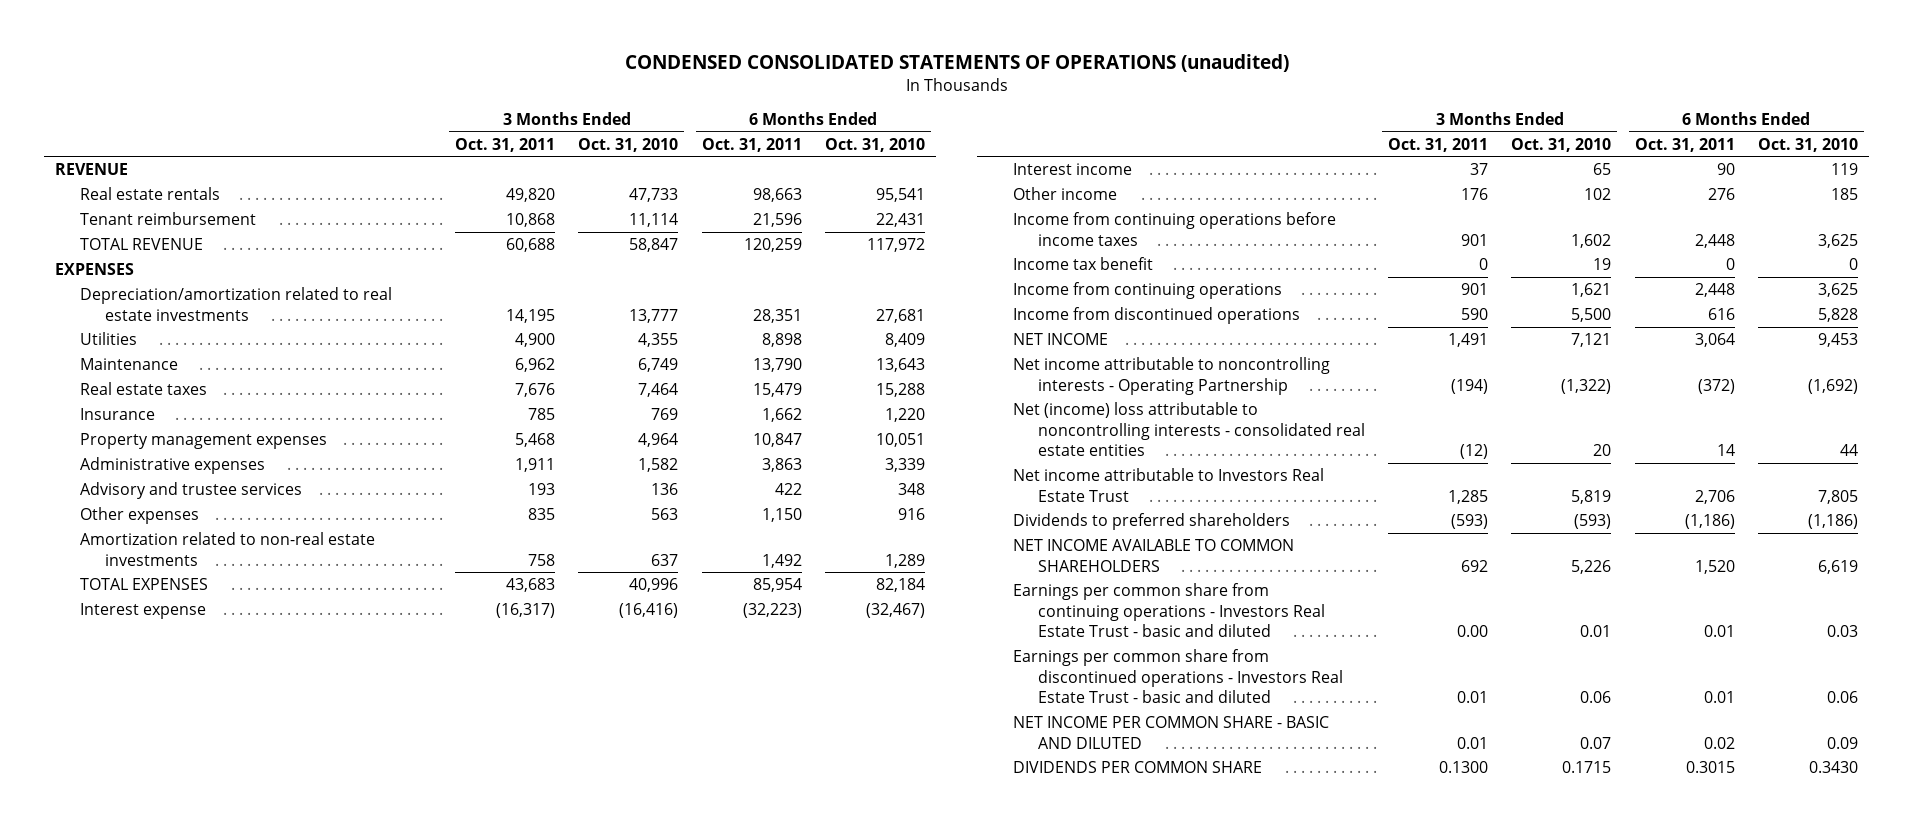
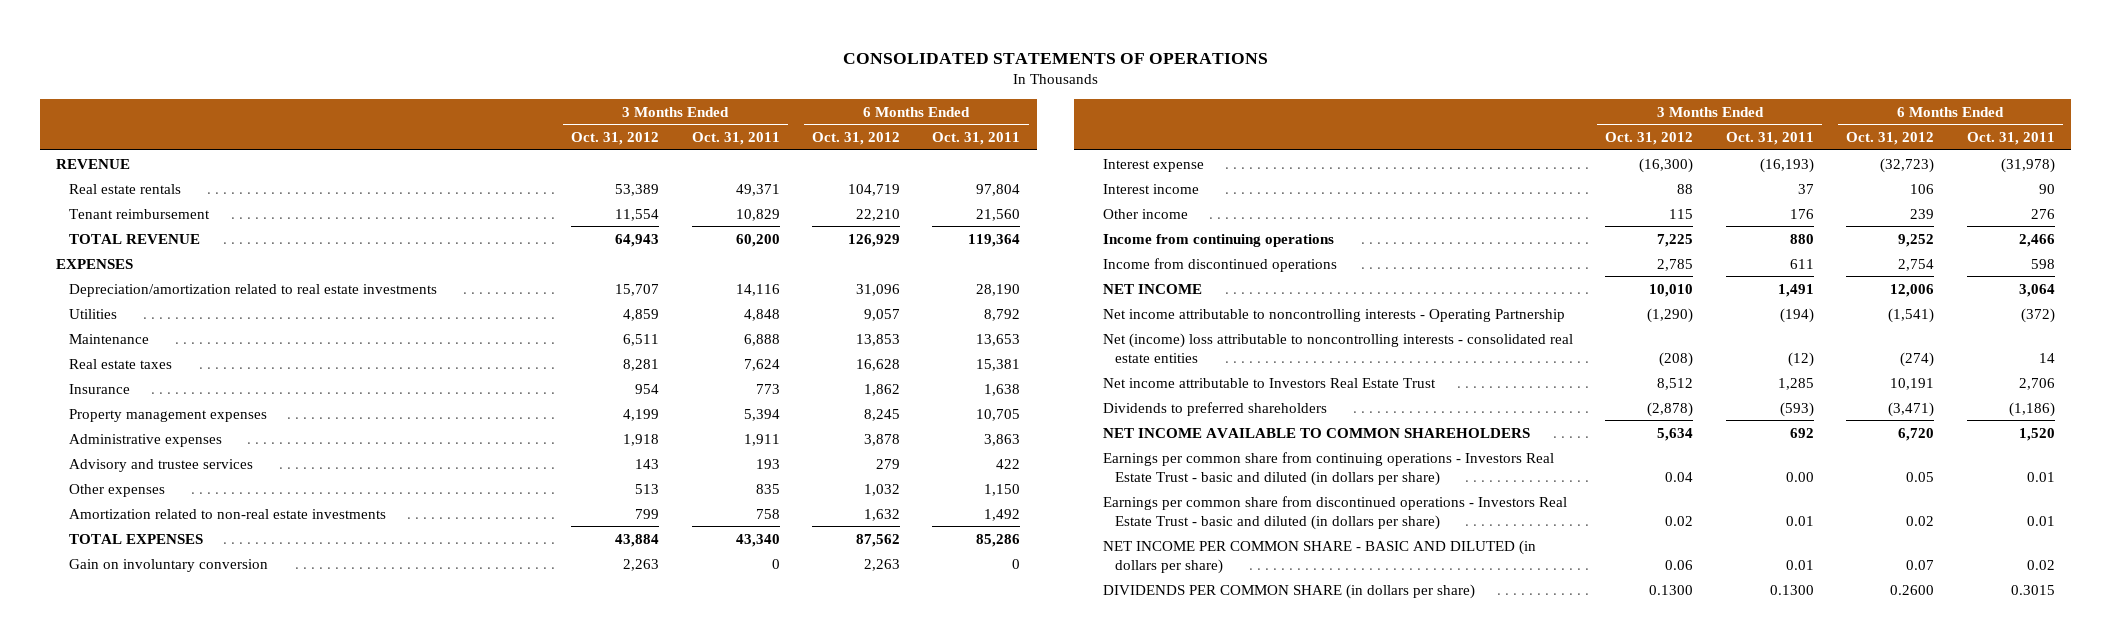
- CONDENSED CONSOLIDATED STATEMENTS OF OPERATIONS (unaudited)
+ CONSOLIDATED STATEMENTS OF OPERATIONS
- | 3 Months Ended Oct. 31, 2011 | 3 Months Ended Oct. 31, 2010 | 6 Months Ended Oct. 31, 2011 | 6 Months Ended Oct. 31, 2010
+ | 3 Months Ended Oct. 31, 2012 | 3 Months Ended Oct. 31, 2011 | 6 Months Ended Oct. 31, 2012 | 6 Months Ended Oct. 31, 2011
- Real estate rentals | 49,820 | 47,733 | 98,663 | 95,541
- Tenant reimbursement | 10,868 | 11,114 | 21,596 | 22,431
- TOTAL REVENUE | 60,688 | 58,847 | 120,259 | 117,972
+ Real estate rentals | 53,389 | 49,371 | 104,719 | 97,804
+ Tenant reimbursement | 11,554 | 10,829 | 22,210 | 21,560
+ TOTAL REVENUE | 64,943 | 60,200 | 126,929 | 119,364
- Depreciation/amortization related to real estate investments | 14,195 | 13,777 | 28,351 | 27,681
- Utilities | 4,900 | 4,355 | 8,898 | 8,409
- Maintenance | 6,962 | 6,749 | 13,790 | 13,643
- Real estate taxes | 7,676 | 7,464 | 15,479 | 15,288
- Insurance | 785 | 769 | 1,662 | 1,220
- Property management expenses | 5,468 | 4,964 | 10,847 | 10,051
+ Depreciation/amortization related to real estate investments | 15,707 | 14,116 | 31,096 | 28,190
+ Utilities | 4,859 | 4,848 | 9,057 | 8,792
+ Maintenance | 6,511 | 6,888 | 13,853 | 13,653
+ Real estate taxes | 8,281 | 7,624 | 16,628 | 15,381
+ Insurance | 954 | 773 | 1,862 | 1,638
+ Property management expenses | 4,199 | 5,394 | 8,245 | 10,705
- TOTAL EXPENSES | 43,683 | 40,996 | 85,954 | 82,184
- Interest expense | (16,317) | (16,416) | (32,223) | (32,467)
+ TOTAL EXPENSES | 43,884 | 43,340 | 87,562 | 85,286
+ Gain on involuntary conversion | 2,263 | 0 | 2,263 | 0
+ Interest expense | (16,300) | (16,193) | (32,723) | (31,978)
- Income from continuing operations before income taxes | 901 | 1,602 | 2,448 | 3,625
- Income tax benefit | 0 | 19 | 0 | 0
- Income from continuing operations | 901 | 1,621 | 2,448 | 3,625
- Income from discontinued operations | 590 | 5,500 | 616 | 5,828
+ Income from continuing operations | 7,225 | 880 | 9,252 | 2,466
+ Income from discontinued operations | 2,785 | 611 | 2,754 | 598
- Earnings per common share from continuing operations - Investors Real Estate Trust - basic and diluted | 0.00 | 0.01 | 0.01 | 0.03
- Earnings per common share from discontinued operations - Investors Real Estate Trust - basic and diluted | 0.01 | 0.06 | 0.01 | 0.06
- NET INCOME PER COMMON SHARE - BASIC AND DILUTED | 0.01 | 0.07 | 0.02 | 0.09
- DIVIDENDS PER COMMON SHARE | 0.1300 | 0.1715 | 0.3015 | 0.3430
+ Earnings per common share from continuing operations - Investors Real Estate Trust - basic and diluted (in dollars per share) | 0.04 | 0.00 | 0.05 | 0.01
+ Earnings per common share from discontinued operations - Investors Real Estate Trust - basic and diluted (in dollars per share) | 0.02 | 0.01 | 0.02 | 0.01
+ NET INCOME PER COMMON SHARE - BASIC AND DILUTED (in dollars per share) | 0.06 | 0.01 | 0.07 | 0.02
+ DIVIDENDS PER COMMON SHARE (in dollars per share) | 0.1300 | 0.1300 | 0.2600 | 0.3015

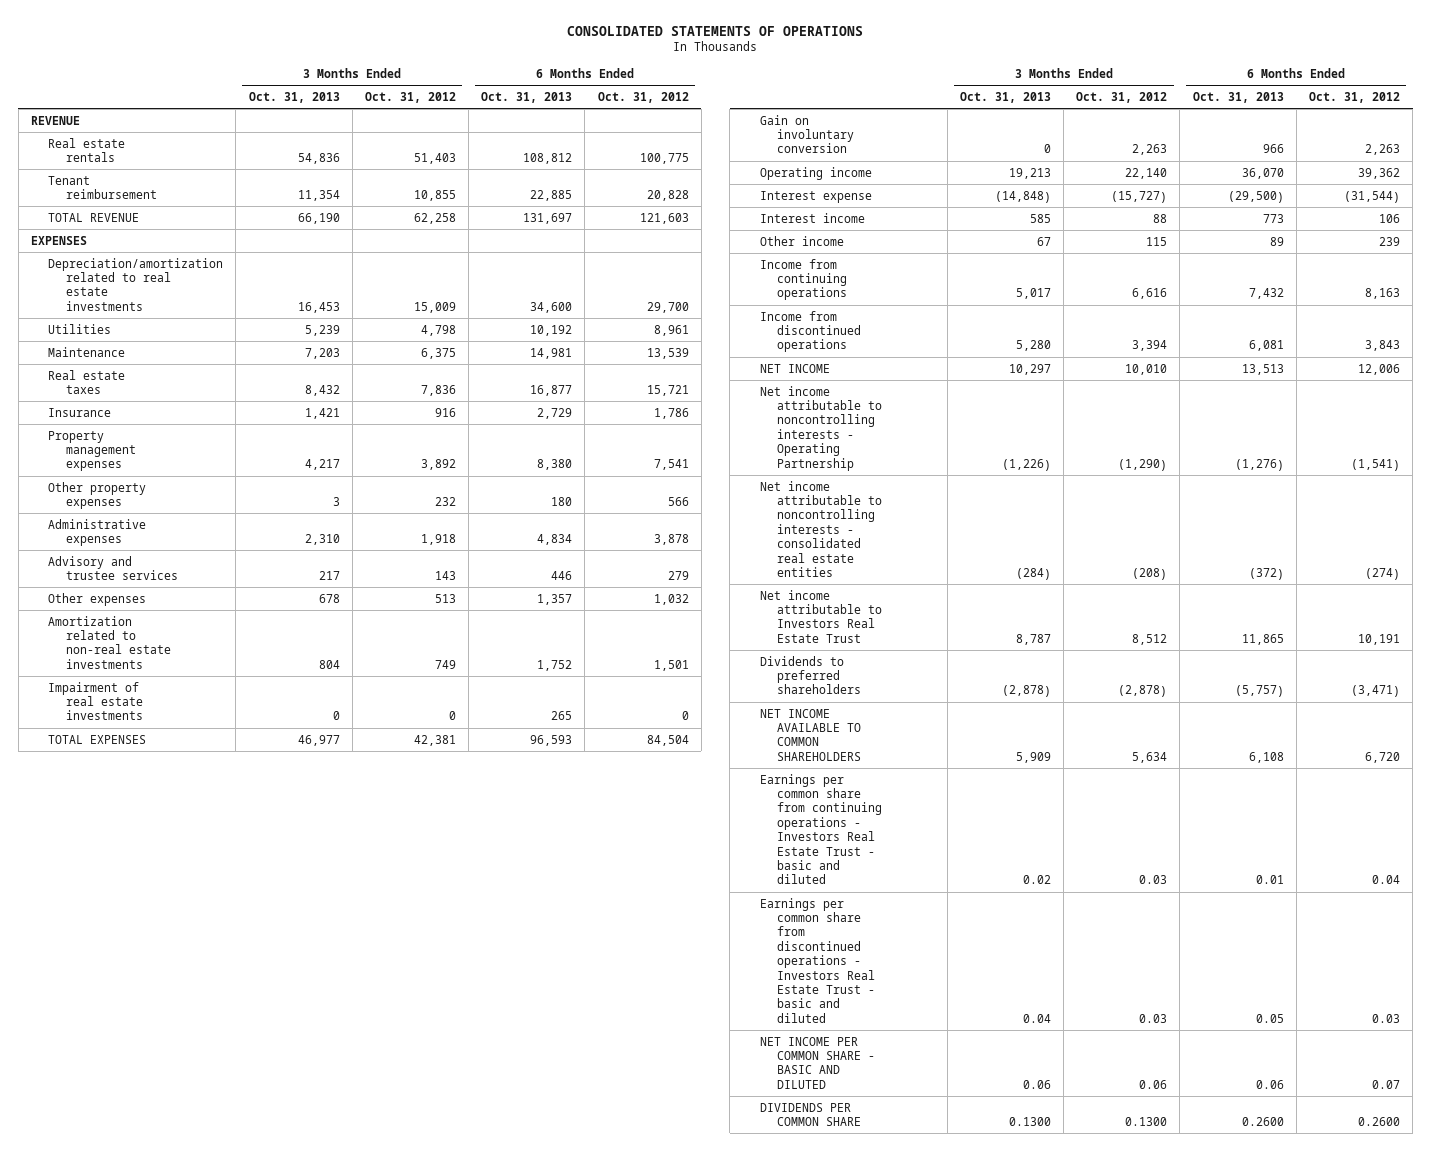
- | 3 Months Ended Oct. 31, 2012 | 3 Months Ended Oct. 31, 2011 | 6 Months Ended Oct. 31, 2012 | 6 Months Ended Oct. 31, 2011
+ | 3 Months Ended Oct. 31, 2013 | 3 Months Ended Oct. 31, 2012 | 6 Months Ended Oct. 31, 2013 | 6 Months Ended Oct. 31, 2012
- Real estate rentals | 53,389 | 49,371 | 104,719 | 97,804
- Tenant reimbursement | 11,554 | 10,829 | 22,210 | 21,560
- TOTAL REVENUE | 64,943 | 60,200 | 126,929 | 119,364
+ Real estate rentals | 54,836 | 51,403 | 108,812 | 100,775
+ Tenant reimbursement | 11,354 | 10,855 | 22,885 | 20,828
+ TOTAL REVENUE | 66,190 | 62,258 | 131,697 | 121,603
- Depreciation/amortization related to real estate investments | 15,707 | 14,116 | 31,096 | 28,190
- Utilities | 4,859 | 4,848 | 9,057 | 8,792
- Maintenance | 6,511 | 6,888 | 13,853 | 13,653
- Real estate taxes | 8,281 | 7,624 | 16,628 | 15,381
- Insurance | 954 | 773 | 1,862 | 1,638
- Property management expenses | 4,199 | 5,394 | 8,245 | 10,705
+ Depreciation/amortization related to real estate investments | 16,453 | 15,009 | 34,600 | 29,700
+ Utilities | 5,239 | 4,798 | 10,192 | 8,961
+ Maintenance | 7,203 | 6,375 | 14,981 | 13,539
+ Real estate taxes | 8,432 | 7,836 | 16,877 | 15,721
+ Insurance | 1,421 | 916 | 2,729 | 1,786
+ Property management expenses | 4,217 | 3,892 | 8,380 | 7,541
+ Other property expenses | 3 | 232 | 180 | 566
- Amortization related to non-real estate investments | 799 | 758 | 1,632 | 1,492
- TOTAL EXPENSES | 43,884 | 43,340 | 87,562 | 85,286
+ Amortization related to non-real estate investments | 804 | 749 | 1,752 | 1,501
+ Impairment of real estate investments | 0 | 0 | 265 | 0
+ TOTAL EXPENSES | 46,977 | 42,381 | 96,593 | 84,504
- Interest expense | (16,300) | (16,193) | (32,723) | (31,978)
+ Operating income | 19,213 | 22,140 | 36,070 | 39,362
+ Interest expense | (14,848) | (15,727) | (29,500) | (31,544)
- Income from continuing operations | 7,225 | 880 | 9,252 | 2,466
- Income from discontinued operations | 2,785 | 611 | 2,754 | 598
+ Income from continuing operations | 5,017 | 6,616 | 7,432 | 8,163
+ Income from discontinued operations | 5,280 | 3,394 | 6,081 | 3,843
- Net (income) loss attributable to noncontrolling interests - consolidated real estate entities | (208) | (12) | (274) | 14
+ Net income attributable to noncontrolling interests - consolidated real estate entities | (284) | (208) | (372) | (274)
- Earnings per common share from continuing operations - Investors Real Estate Trust - basic and diluted (in dollars per share) | 0.04 | 0.00 | 0.05 | 0.01
- Earnings per common share from discontinued operations - Investors Real Estate Trust - basic and diluted (in dollars per share) | 0.02 | 0.01 | 0.02 | 0.01
- NET INCOME PER COMMON SHARE - BASIC AND DILUTED (in dollars per share) | 0.06 | 0.01 | 0.07 | 0.02
- DIVIDENDS PER COMMON SHARE (in dollars per share) | 0.1300 | 0.1300 | 0.2600 | 0.3015
+ Earnings per common share from continuing operations - Investors Real Estate Trust - basic and diluted | 0.02 | 0.03 | 0.01 | 0.04
+ Earnings per common share from discontinued operations - Investors Real Estate Trust - basic and diluted | 0.04 | 0.03 | 0.05 | 0.03
+ NET INCOME PER COMMON SHARE - BASIC AND DILUTED | 0.06 | 0.06 | 0.06 | 0.07
+ DIVIDENDS PER COMMON SHARE | 0.1300 | 0.1300 | 0.2600 | 0.2600

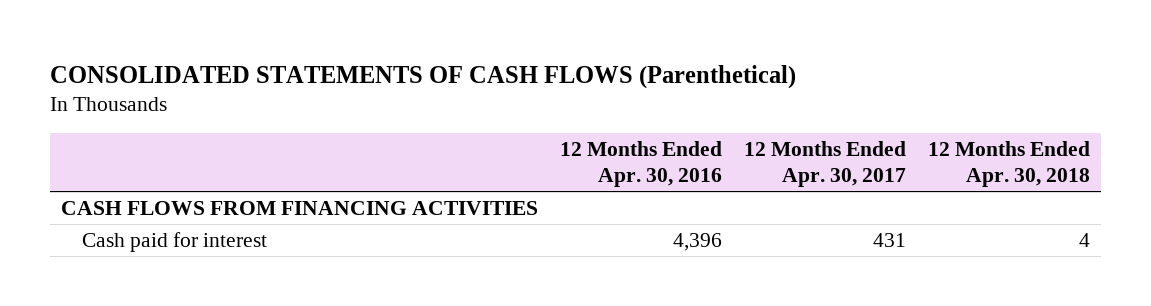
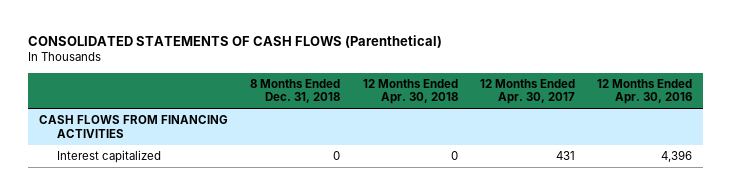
- | 12 Months Ended Apr. 30, 2016 | 12 Months Ended Apr. 30, 2017 | 12 Months Ended Apr. 30, 2018
+ | 8 Months Ended Dec. 31, 2018 | 12 Months Ended Apr. 30, 2018 | 12 Months Ended Apr. 30, 2017 | 12 Months Ended Apr. 30, 2016
- Cash paid for interest | 4,396 | 431 | 4
+ Interest capitalized | 0 | 0 | 431 | 4,396

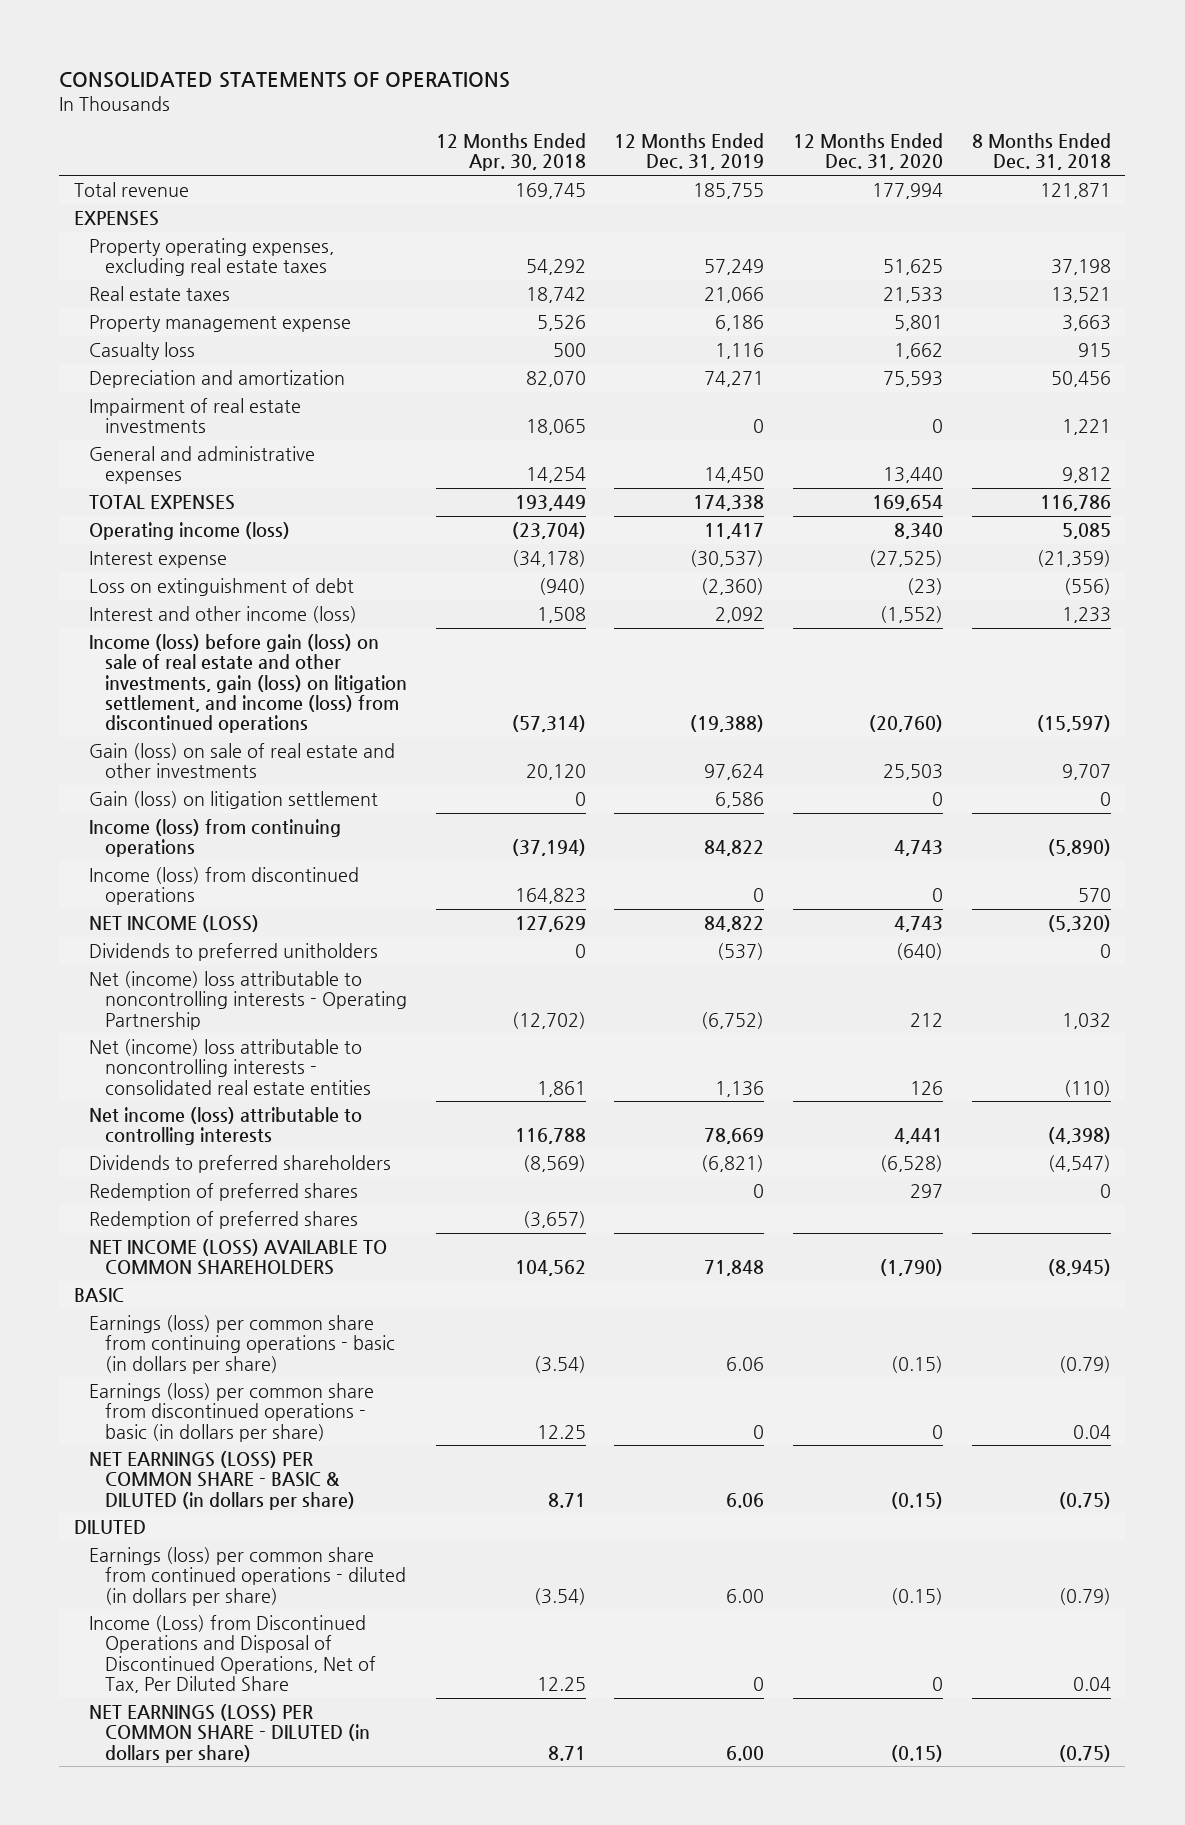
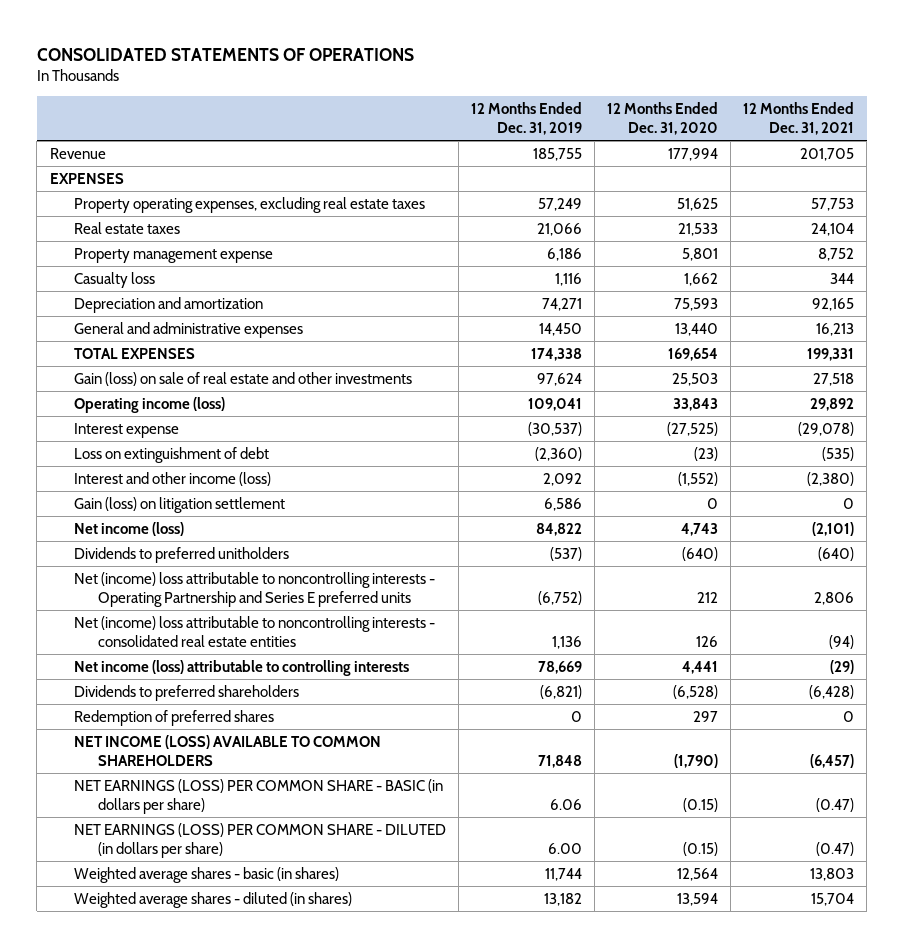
- | 12 Months Ended Apr. 30, 2018 | 12 Months Ended Dec. 31, 2019 | 12 Months Ended Dec. 31, 2020 | 8 Months Ended Dec. 31, 2018
+ | 12 Months Ended Dec. 31, 2019 | 12 Months Ended Dec. 31, 2020 | 12 Months Ended Dec. 31, 2021
- Total revenue | 169,745 | 185,755 | 177,994 | 121,871
+ Revenue | 185,755 | 177,994 | 201,705
- Impairment of real estate investments | 18,065 | 0 | 0 | 1,221
- Operating income (loss) | (23,704) | 11,417 | 8,340 | 5,085
moved up: Gain (loss) on sale of real estate and other investments | 97,624 | 25,503 | 27,518
+ Operating income (loss) | 109,041 | 33,843 | 29,892
- Income (loss) before gain (loss) on sale of real estate and other investments, gain (loss) on litigation settlement, and income (loss) from discontinued operations | (57,314) | (19,388) | (20,760) | (15,597)
- Income (loss) from continuing operations | (37,194) | 84,822 | 4,743 | (5,890)
- Income (loss) from discontinued operations | 164,823 | 0 | 0 | 570
- NET INCOME (LOSS) | 127,629 | 84,822 | 4,743 | (5,320)
+ Net income (loss) | 84,822 | 4,743 | (2,101)
- Net (income) loss attributable to noncontrolling interests - Operating Partnership | (12,702) | (6,752) | 212 | 1,032
+ Net (income) loss attributable to noncontrolling interests - Operating Partnership and Series E preferred units | (6,752) | 212 | 2,806
- Redemption of preferred shares | (3,657) | | |
- BASIC
- Earnings (loss) per common share from continuing operations - basic (in dollars per share) | (3.54) | 6.06 | (0.15) | (0.79)
- Earnings (loss) per common share from discontinued operations - basic (in dollars per share) | 12.25 | 0 | 0 | 0.04
- NET EARNINGS (LOSS) PER COMMON SHARE - BASIC & DILUTED (in dollars per share) | 8.71 | 6.06 | (0.15) | (0.75)
- DILUTED
- Earnings (loss) per common share from continued operations - diluted (in dollars per share) | (3.54) | 6.00 | (0.15) | (0.79)
- Income (Loss) from Discontinued Operations and Disposal of Discontinued Operations, Net of Tax, Per Diluted Share | 12.25 | 0 | 0 | 0.04
+ NET EARNINGS (LOSS) PER COMMON SHARE - BASIC (in dollars per share) | 6.06 | (0.15) | (0.47)
+ Weighted average shares - basic (in shares) | 11,744 | 12,564 | 13,803
+ Weighted average shares - diluted (in shares) | 13,182 | 13,594 | 15,704

